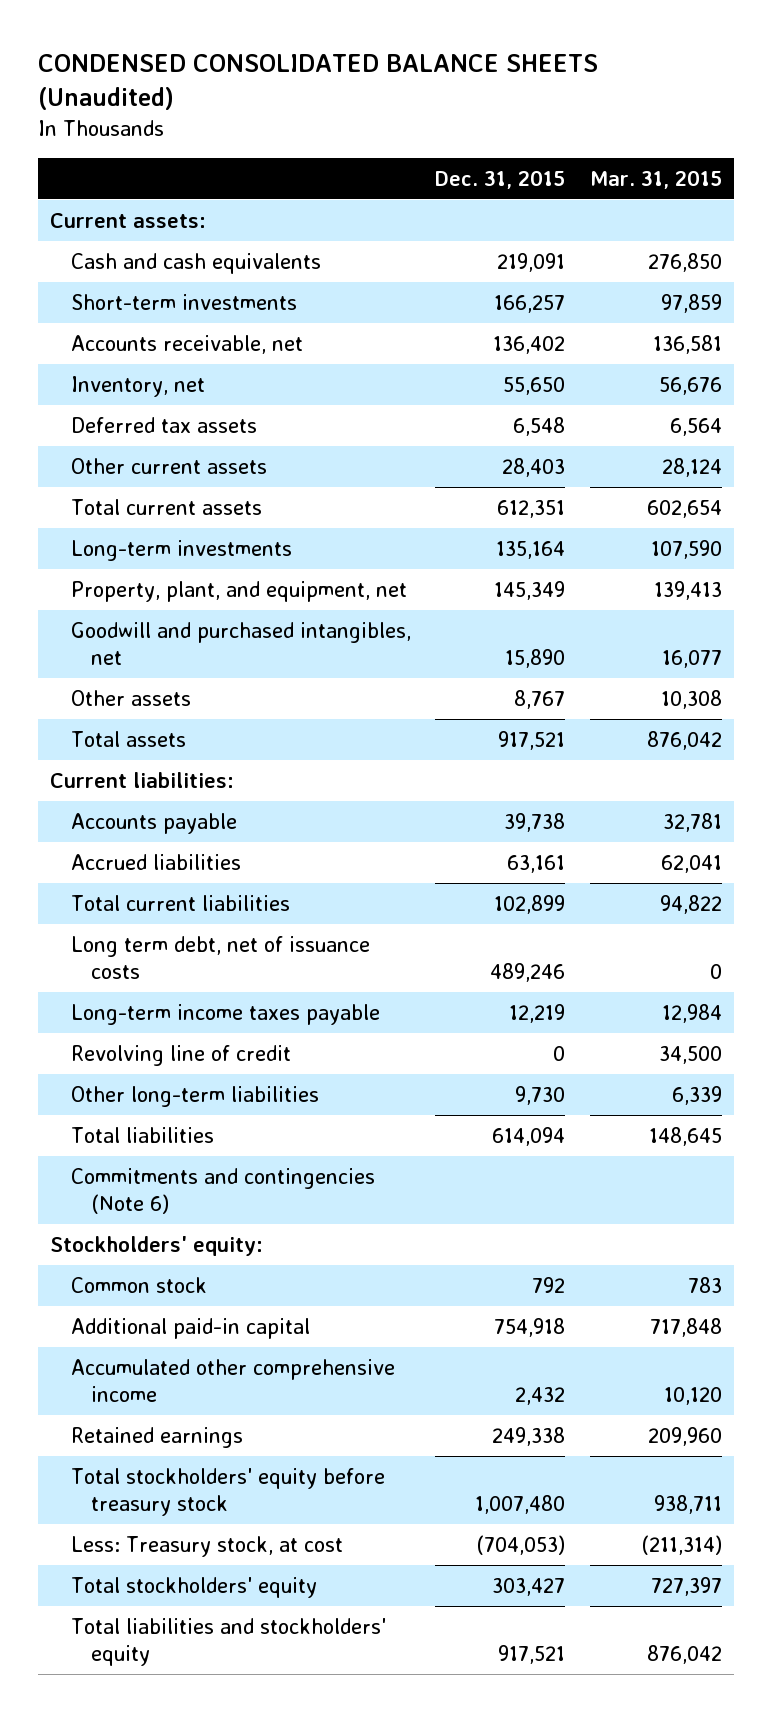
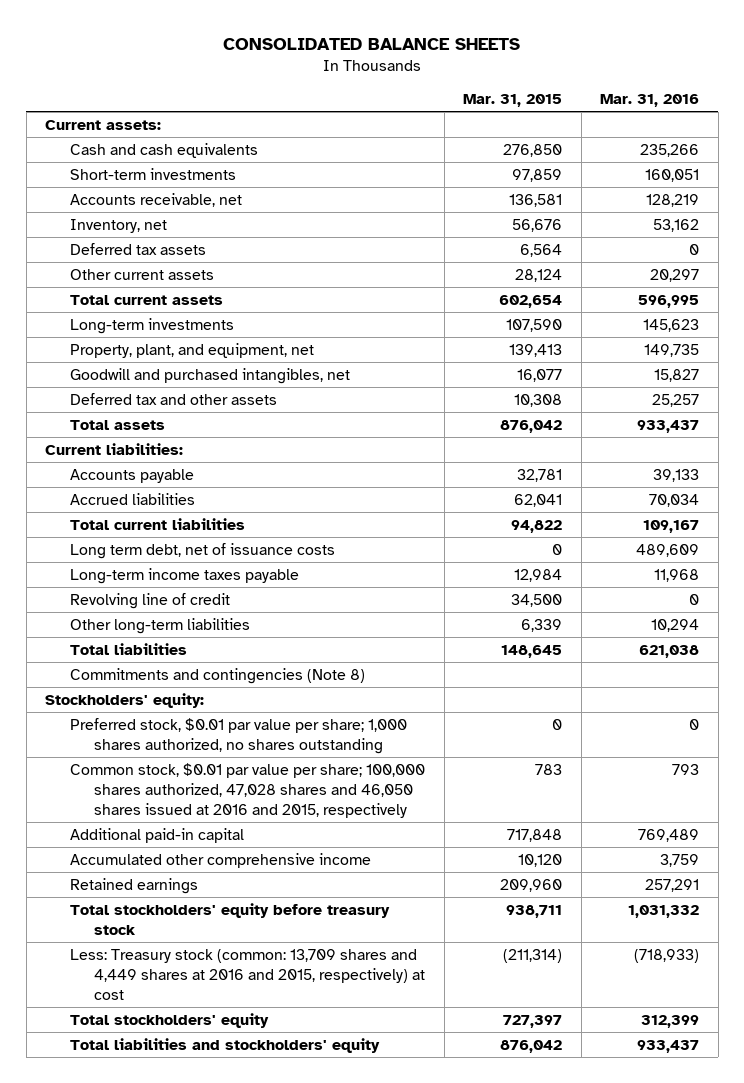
- CONDENSED CONSOLIDATED BALANCE SHEETS (Unaudited)
+ CONSOLIDATED BALANCE SHEETS
- | Dec. 31, 2015 | Mar. 31, 2015
+ | Mar. 31, 2015 | Mar. 31, 2016
- Other assets | 8,767 | 10,308
+ Deferred tax and other assets | 10,308 | 25,257
- Commitments and contingencies (Note 6)
+ Commitments and contingencies (Note 8)
- Common stock | 792 | 783
+ Preferred stock, $0.01 par value per share; 1,000 shares authorized, no shares outstanding | 0 | 0
+ Common stock, $0.01 par value per share; 100,000 shares authorized, 47,028 shares and 46,050 shares issued at 2016 and 2015, respectively | 783 | 793
- Less: Treasury stock, at cost | (704,053) | (211,314)
+ Less: Treasury stock (common: 13,709 shares and 4,449 shares at 2016 and 2015, respectively) at cost | (211,314) | (718,933)

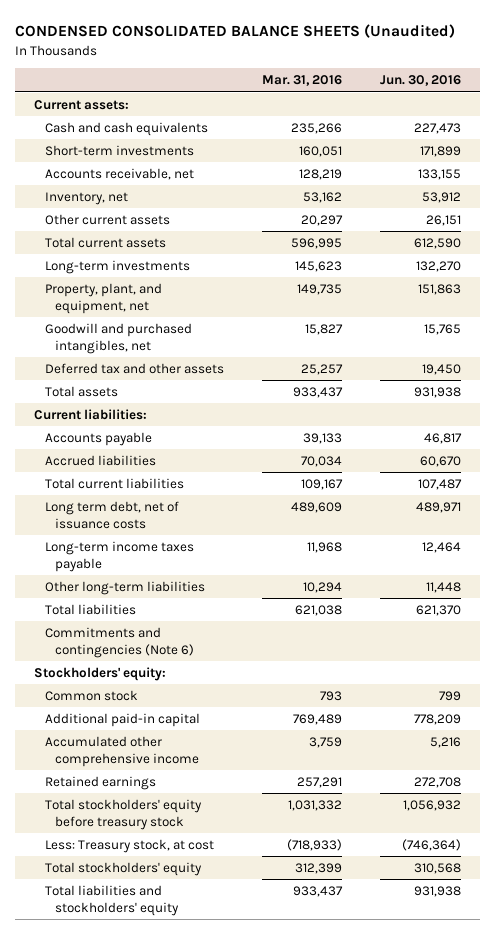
- CONSOLIDATED BALANCE SHEETS
+ CONDENSED CONSOLIDATED BALANCE SHEETS (Unaudited)
- | Mar. 31, 2015 | Mar. 31, 2016
+ | Mar. 31, 2016 | Jun. 30, 2016
- Deferred tax assets | 6,564 | 0
- Revolving line of credit | 34,500 | 0
- Commitments and contingencies (Note 8)
+ Commitments and contingencies (Note 6)
- Preferred stock, $0.01 par value per share; 1,000 shares authorized, no shares outstanding | 0 | 0
- Common stock, $0.01 par value per share; 100,000 shares authorized, 47,028 shares and 46,050 shares issued at 2016 and 2015, respectively | 783 | 793
+ Common stock | 793 | 799
- Less: Treasury stock (common: 13,709 shares and 4,449 shares at 2016 and 2015, respectively) at cost | (211,314) | (718,933)
+ Less: Treasury stock, at cost | (718,933) | (746,364)

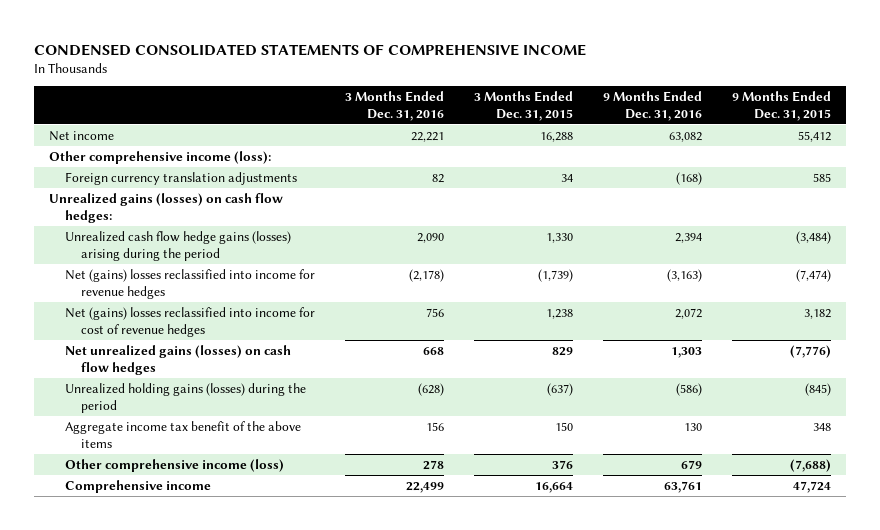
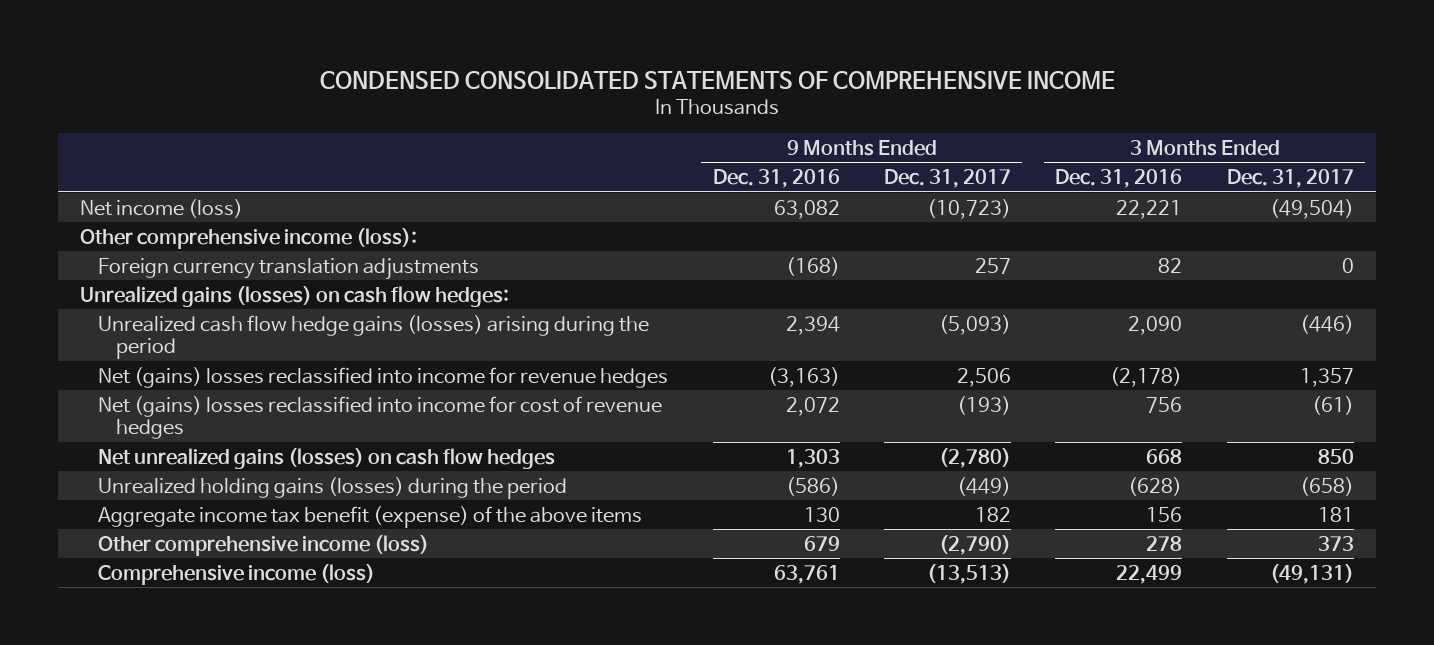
- | 3 Months Ended Dec. 31, 2016 | 3 Months Ended Dec. 31, 2015 | 9 Months Ended Dec. 31, 2016 | 9 Months Ended Dec. 31, 2015
+ | 9 Months Ended Dec. 31, 2016 | 9 Months Ended Dec. 31, 2017 | 3 Months Ended Dec. 31, 2016 | 3 Months Ended Dec. 31, 2017
- Net income | 22,221 | 16,288 | 63,082 | 55,412
+ Net income (loss) | 63,082 | (10,723) | 22,221 | (49,504)
- Aggregate income tax benefit of the above items | 156 | 150 | 130 | 348
+ Aggregate income tax benefit (expense) of the above items | 130 | 182 | 156 | 181
- Comprehensive income | 22,499 | 16,664 | 63,761 | 47,724
+ Comprehensive income (loss) | 63,761 | (13,513) | 22,499 | (49,131)

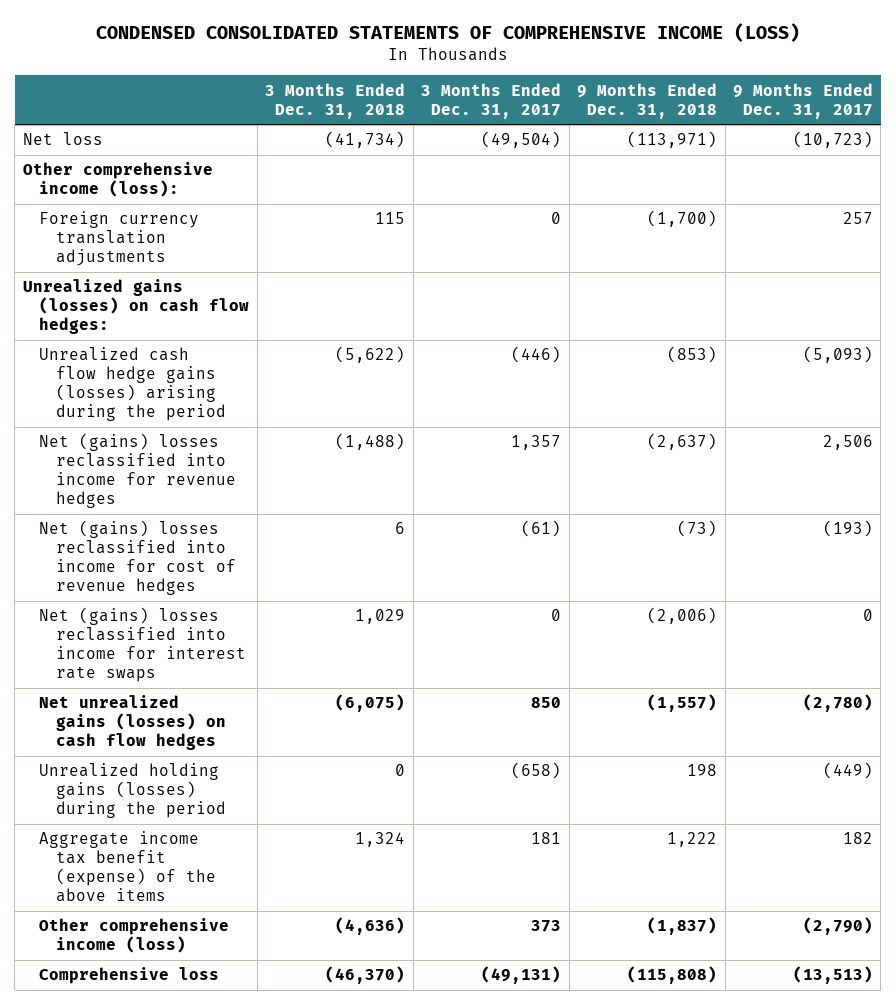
- CONDENSED CONSOLIDATED STATEMENTS OF COMPREHENSIVE INCOME
+ CONDENSED CONSOLIDATED STATEMENTS OF COMPREHENSIVE INCOME (LOSS)
- | 9 Months Ended Dec. 31, 2016 | 9 Months Ended Dec. 31, 2017 | 3 Months Ended Dec. 31, 2016 | 3 Months Ended Dec. 31, 2017
+ | 3 Months Ended Dec. 31, 2018 | 3 Months Ended Dec. 31, 2017 | 9 Months Ended Dec. 31, 2018 | 9 Months Ended Dec. 31, 2017
- Net income (loss) | 63,082 | (10,723) | 22,221 | (49,504)
+ Net loss | (41,734) | (49,504) | (113,971) | (10,723)
+ Net (gains) losses reclassified into income for interest rate swaps | 1,029 | 0 | (2,006) | 0
- Comprehensive income (loss) | 63,761 | (13,513) | 22,499 | (49,131)
+ Comprehensive loss | (46,370) | (49,131) | (115,808) | (13,513)

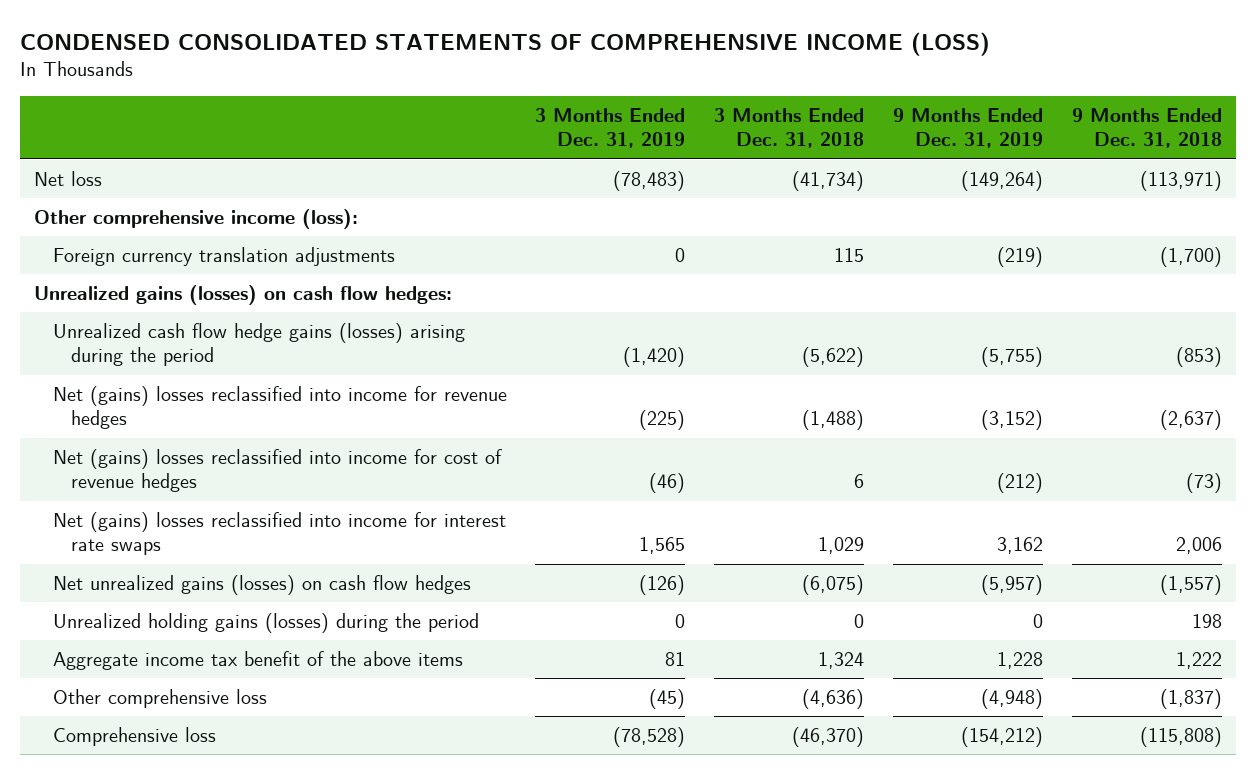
- | 3 Months Ended Dec. 31, 2018 | 3 Months Ended Dec. 31, 2017 | 9 Months Ended Dec. 31, 2018 | 9 Months Ended Dec. 31, 2017
+ | 3 Months Ended Dec. 31, 2019 | 3 Months Ended Dec. 31, 2018 | 9 Months Ended Dec. 31, 2019 | 9 Months Ended Dec. 31, 2018
- Net (gains) losses reclassified into income for interest rate swaps | 1,029 | 0 | (2,006) | 0
+ Net (gains) losses reclassified into income for interest rate swaps | 1,565 | 1,029 | 3,162 | 2,006
- Aggregate income tax benefit (expense) of the above items | 1,324 | 181 | 1,222 | 182
- Other comprehensive income (loss) | (4,636) | 373 | (1,837) | (2,790)
+ Aggregate income tax benefit of the above items | 81 | 1,324 | 1,228 | 1,222
+ Other comprehensive loss | (45) | (4,636) | (4,948) | (1,837)

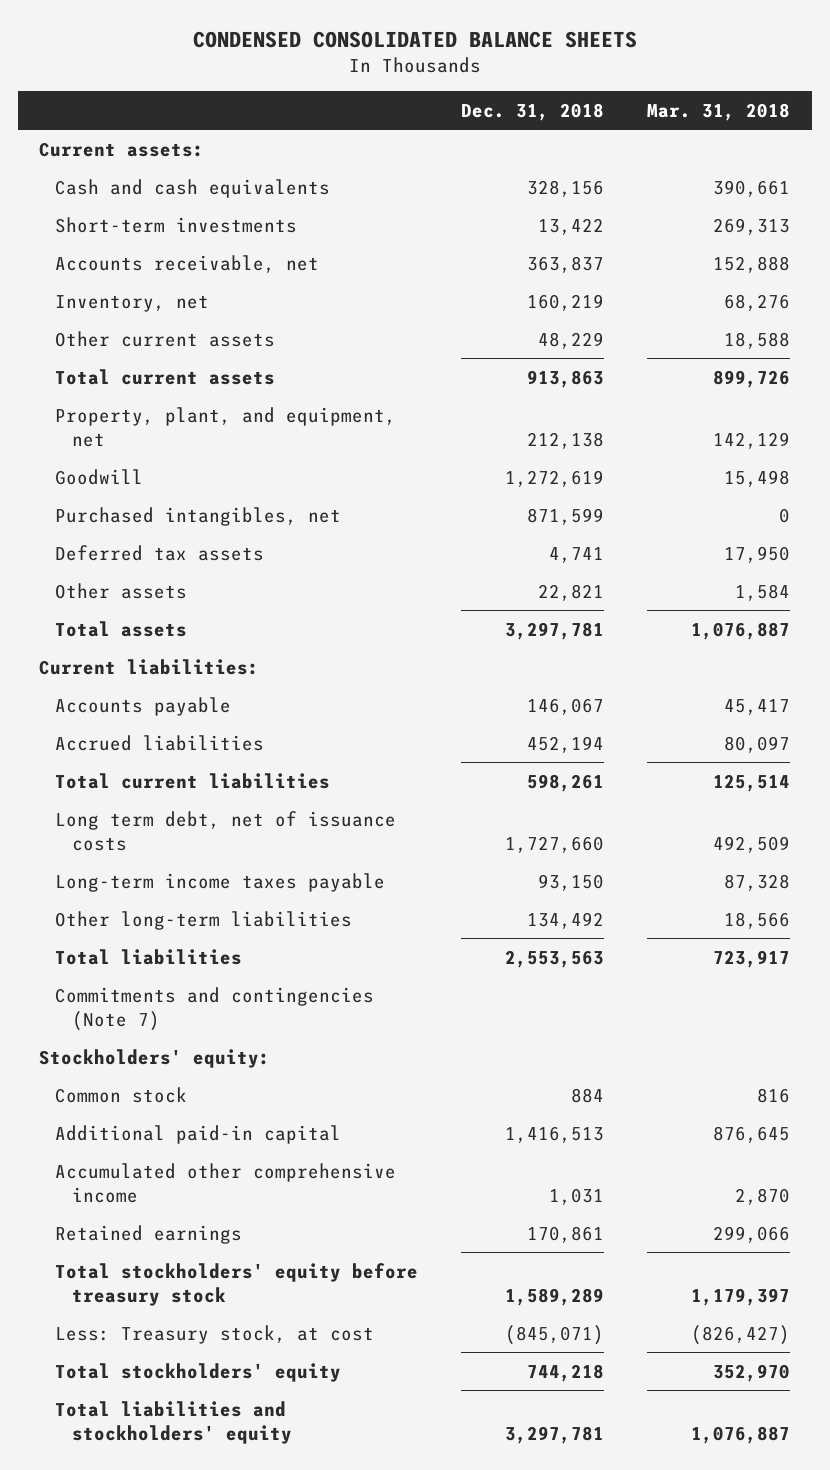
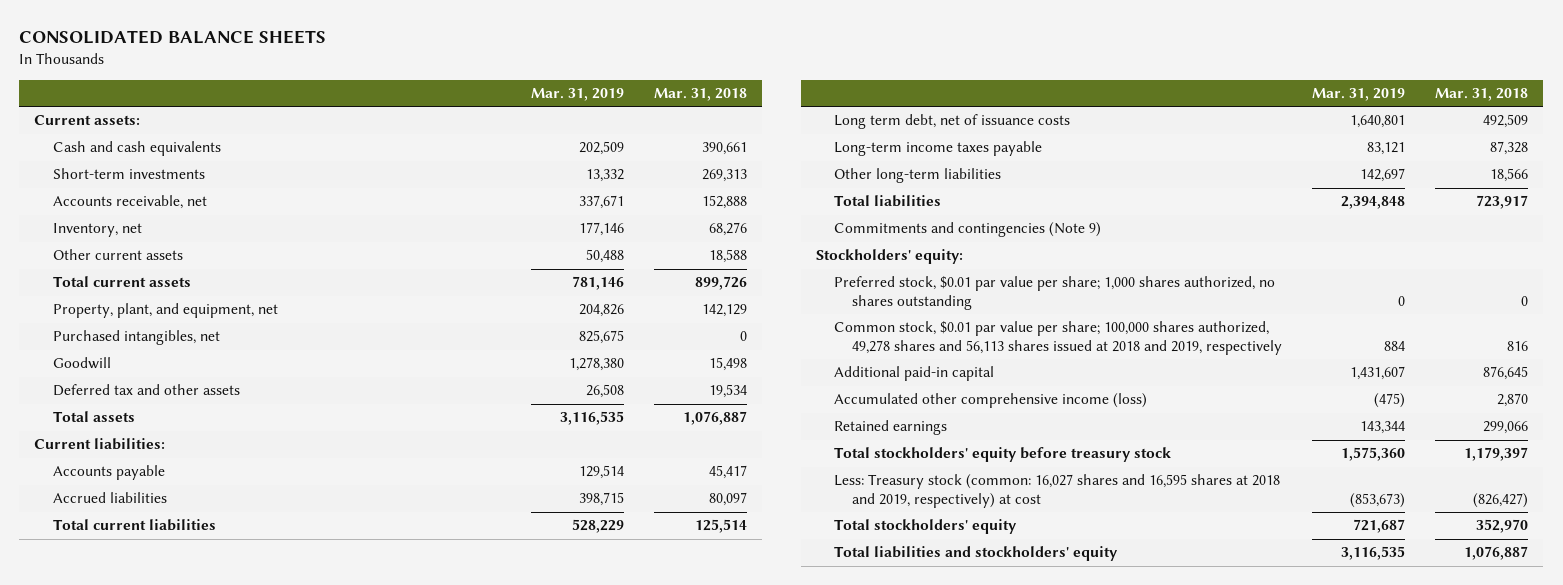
- CONDENSED CONSOLIDATED BALANCE SHEETS
+ CONSOLIDATED BALANCE SHEETS
- | Dec. 31, 2018 | Mar. 31, 2018
+ | Mar. 31, 2019 | Mar. 31, 2018
- Deferred tax assets | 4,741 | 17,950
- Other assets | 22,821 | 1,584
moved down: Goodwill | 1,278,380 | 15,498
+ Deferred tax and other assets | 26,508 | 19,534
- Commitments and contingencies (Note 7)
+ Commitments and contingencies (Note 9)
- Common stock | 884 | 816
+ Preferred stock, $0.01 par value per share; 1,000 shares authorized, no shares outstanding | 0 | 0
+ Common stock, $0.01 par value per share; 100,000 shares authorized, 49,278 shares and 56,113 shares issued at 2018 and 2019, respectively | 884 | 816
- Accumulated other comprehensive income | 1,031 | 2,870
+ Accumulated other comprehensive income (loss) | (475) | 2,870
- Less: Treasury stock, at cost | (845,071) | (826,427)
+ Less: Treasury stock (common: 16,027 shares and 16,595 shares at 2018 and 2019, respectively) at cost | (853,673) | (826,427)

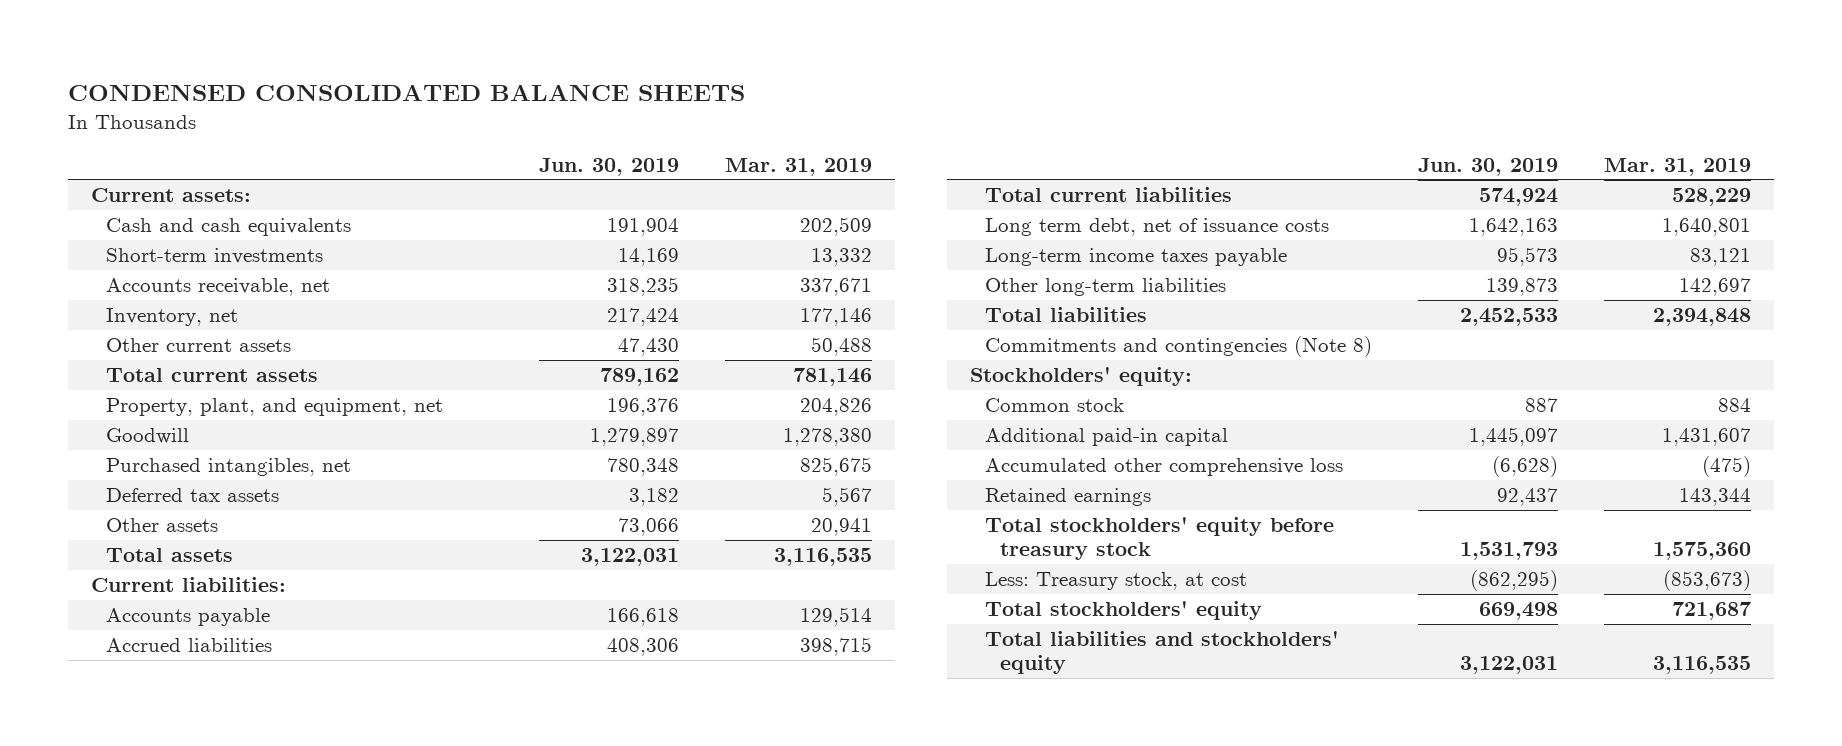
- CONSOLIDATED BALANCE SHEETS
+ CONDENSED CONSOLIDATED BALANCE SHEETS
- | Mar. 31, 2019 | Mar. 31, 2018
+ | Jun. 30, 2019 | Mar. 31, 2019
- Deferred tax and other assets | 26,508 | 19,534
moved down: Purchased intangibles, net | 780,348 | 825,675
+ Deferred tax assets | 3,182 | 5,567
+ Other assets | 73,066 | 20,941
- Commitments and contingencies (Note 9)
+ Commitments and contingencies (Note 8)
- Preferred stock, $0.01 par value per share; 1,000 shares authorized, no shares outstanding | 0 | 0
- Common stock, $0.01 par value per share; 100,000 shares authorized, 49,278 shares and 56,113 shares issued at 2018 and 2019, respectively | 884 | 816
+ Common stock | 887 | 884
- Accumulated other comprehensive income (loss) | (475) | 2,870
+ Accumulated other comprehensive loss | (6,628) | (475)
- Less: Treasury stock (common: 16,027 shares and 16,595 shares at 2018 and 2019, respectively) at cost | (853,673) | (826,427)
+ Less: Treasury stock, at cost | (862,295) | (853,673)

